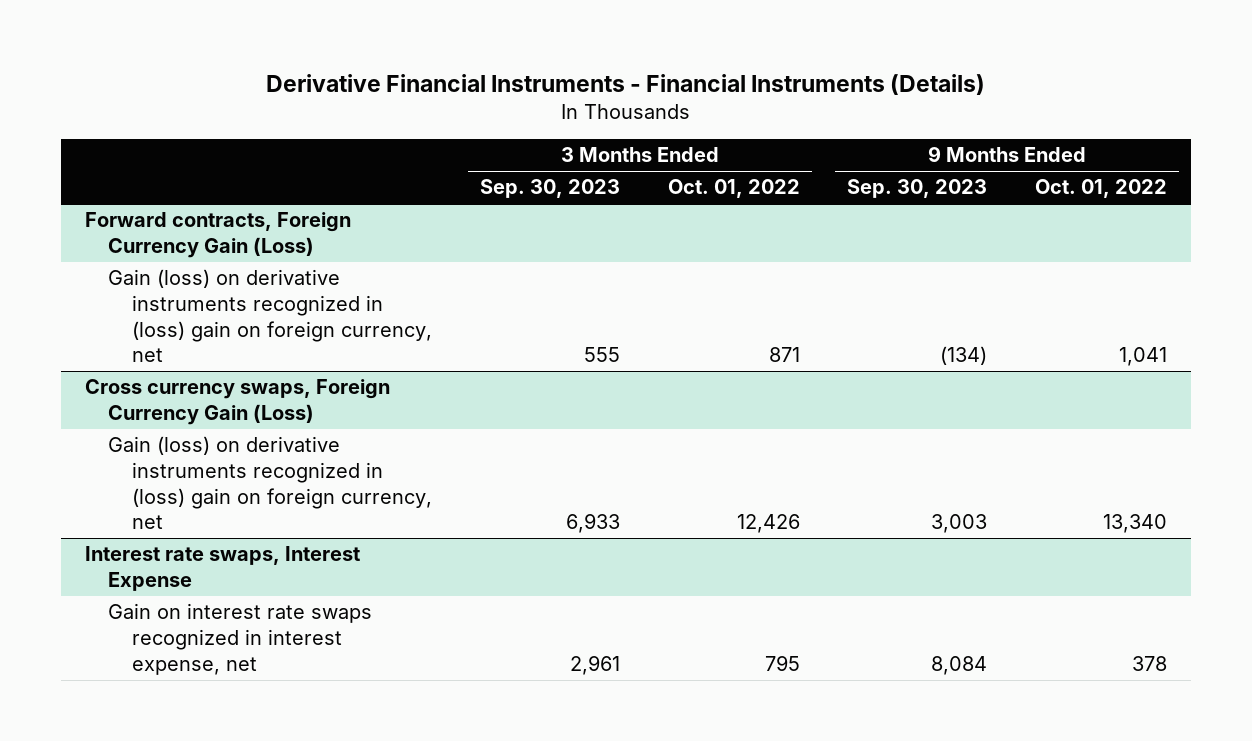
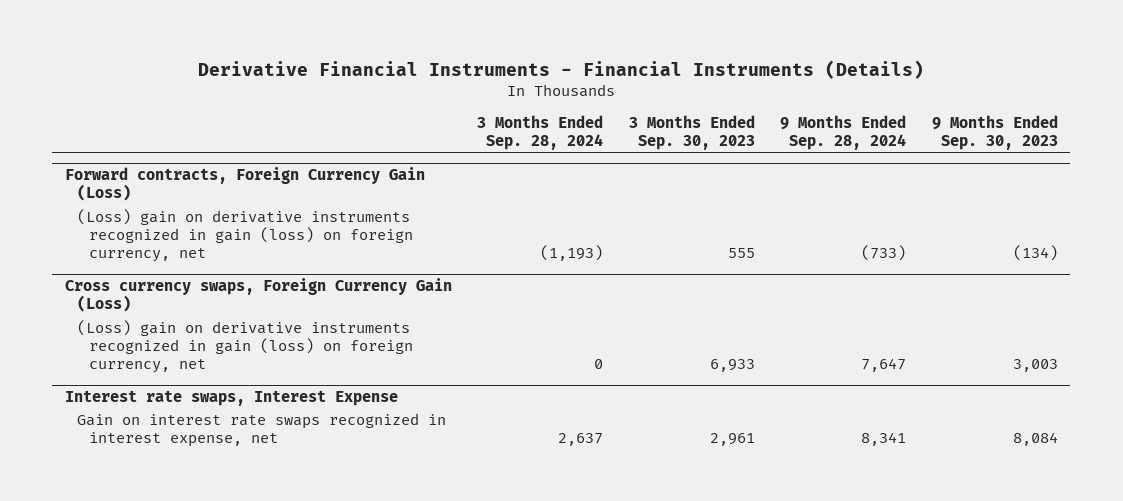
- | 3 Months Ended Sep. 30, 2023 | 3 Months Ended Oct. 01, 2022 | 9 Months Ended Sep. 30, 2023 | 9 Months Ended Oct. 01, 2022
+ | 3 Months Ended Sep. 28, 2024 | 3 Months Ended Sep. 30, 2023 | 9 Months Ended Sep. 28, 2024 | 9 Months Ended Sep. 30, 2023
@ Forward contracts, Foreign Currency Gain (Loss)
- Gain (loss) on derivative instruments recognized in (loss) gain on foreign currency, net | 555 | 871 | (134) | 1,041
+ (Loss) gain on derivative instruments recognized in gain (loss) on foreign currency, net | (1,193) | 555 | (733) | (134)
@ Cross currency swaps, Foreign Currency Gain (Loss)
- Gain (loss) on derivative instruments recognized in (loss) gain on foreign currency, net | 6,933 | 12,426 | 3,003 | 13,340
+ (Loss) gain on derivative instruments recognized in gain (loss) on foreign currency, net | 0 | 6,933 | 7,647 | 3,003

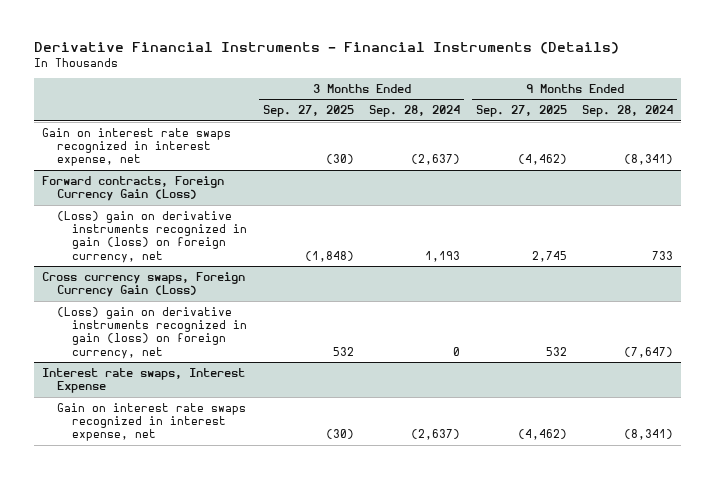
- | 3 Months Ended Sep. 28, 2024 | 3 Months Ended Sep. 30, 2023 | 9 Months Ended Sep. 28, 2024 | 9 Months Ended Sep. 30, 2023
+ | 3 Months Ended Sep. 27, 2025 | 3 Months Ended Sep. 28, 2024 | 9 Months Ended Sep. 27, 2025 | 9 Months Ended Sep. 28, 2024
+ Gain on interest rate swaps recognized in interest expense, net | (30) | (2,637) | (4,462) | (8,341)
@ Forward contracts, Foreign Currency Gain (Loss)
- (Loss) gain on derivative instruments recognized in gain (loss) on foreign currency, net | (1,193) | 555 | (733) | (134)
+ (Loss) gain on derivative instruments recognized in gain (loss) on foreign currency, net | (1,848) | 1,193 | 2,745 | 733
@ Cross currency swaps, Foreign Currency Gain (Loss)
- (Loss) gain on derivative instruments recognized in gain (loss) on foreign currency, net | 0 | 6,933 | 7,647 | 3,003
+ (Loss) gain on derivative instruments recognized in gain (loss) on foreign currency, net | 532 | 0 | 532 | (7,647)
@ Interest rate swaps, Interest Expense
- Gain on interest rate swaps recognized in interest expense, net | 2,637 | 2,961 | 8,341 | 8,084
+ Gain on interest rate swaps recognized in interest expense, net | (30) | (2,637) | (4,462) | (8,341)

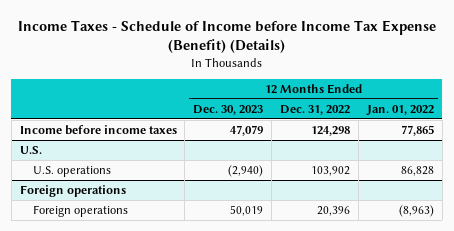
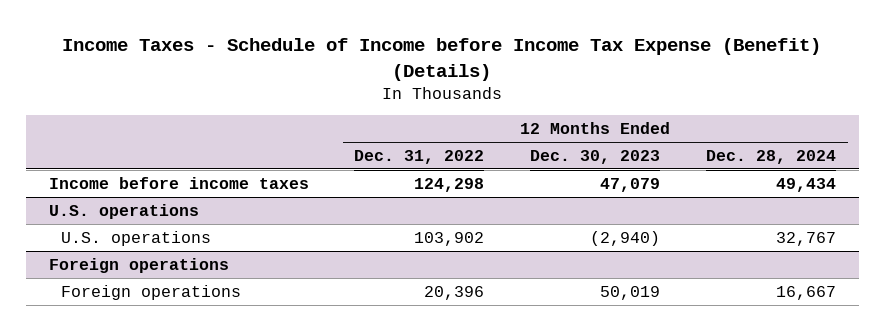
- | 12 Months Ended Dec. 30, 2023 | 12 Months Ended Dec. 31, 2022 | 12 Months Ended Jan. 01, 2022
+ | 12 Months Ended Dec. 31, 2022 | 12 Months Ended Dec. 30, 2023 | 12 Months Ended Dec. 28, 2024
- U.S.
+ U.S. operations

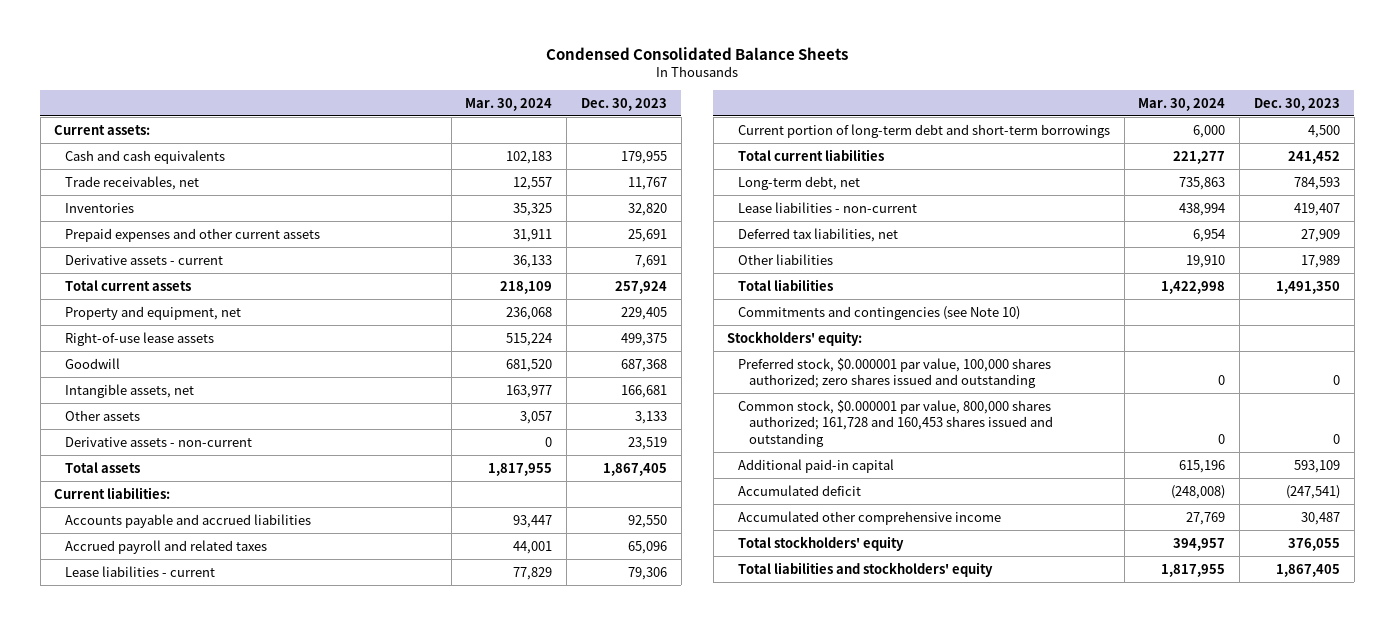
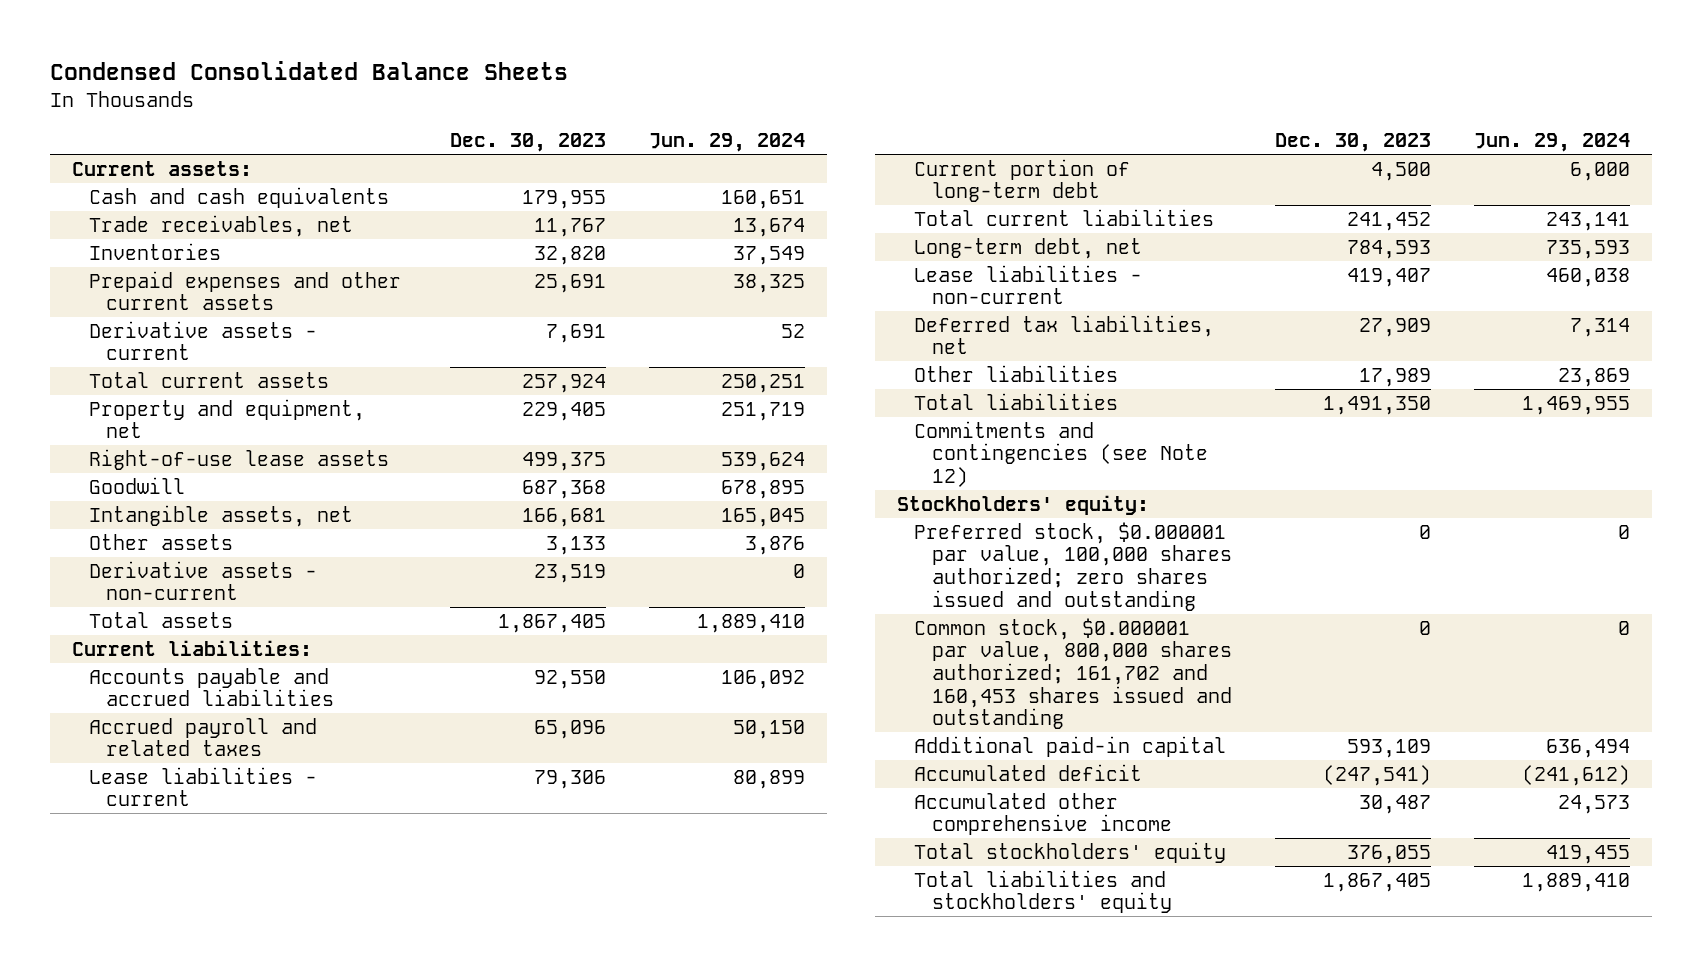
- | Mar. 30, 2024 | Dec. 30, 2023
+ | Dec. 30, 2023 | Jun. 29, 2024
- Current portion of long-term debt and short-term borrowings | 6,000 | 4,500
+ Current portion of long-term debt | 4,500 | 6,000
- Commitments and contingencies (see Note 10)
+ Commitments and contingencies (see Note 12)
- Common stock, $0.000001 par value, 800,000 shares authorized; 161,728 and 160,453 shares issued and outstanding | 0 | 0
+ Common stock, $0.000001 par value, 800,000 shares authorized; 161,702 and 160,453 shares issued and outstanding | 0 | 0

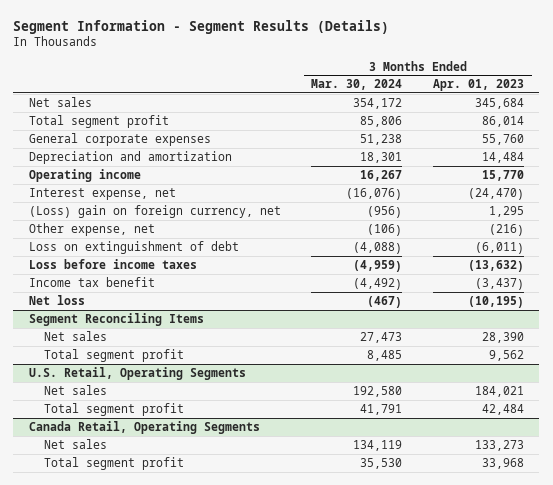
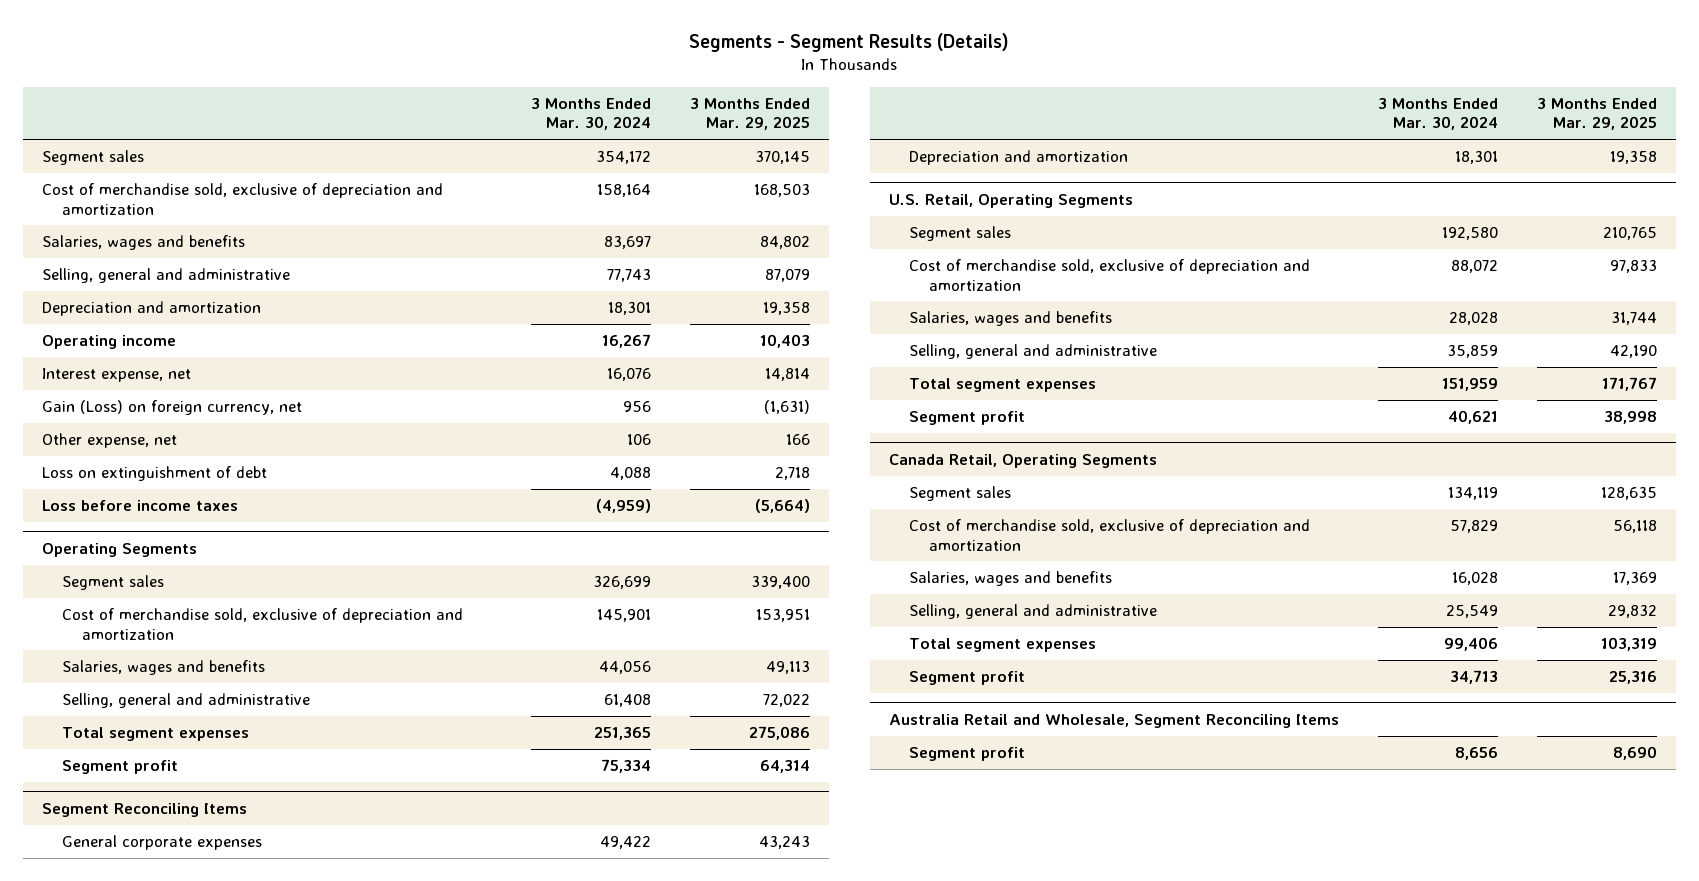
- Segment Information - Segment Results (Details)
+ Segments - Segment Results (Details)
- | 3 Months Ended Mar. 30, 2024 | 3 Months Ended Apr. 01, 2023
+ | 3 Months Ended Mar. 30, 2024 | 3 Months Ended Mar. 29, 2025
- Net sales | 354,172 | 345,684
- Total segment profit | 85,806 | 86,014
- General corporate expenses | 51,238 | 55,760
+ Segment sales | 354,172 | 370,145
+ Cost of merchandise sold, exclusive of depreciation and amortization | 158,164 | 168,503
+ Salaries, wages and benefits | 83,697 | 84,802
+ Selling, general and administrative | 77,743 | 87,079
- Interest expense, net | (16,076) | (24,470)
- (Loss) gain on foreign currency, net | (956) | 1,295
- Other expense, net | (106) | (216)
- Loss on extinguishment of debt | (4,088) | (6,011)
+ Interest expense, net | 16,076 | 14,814
+ Gain (Loss) on foreign currency, net | 956 | (1,631)
+ Other expense, net | 106 | 166
+ Loss on extinguishment of debt | 4,088 | 2,718
- Income tax benefit | (4,492) | (3,437)
- Net loss | (467) | (10,195)
+ Operating Segments
+ Segment sales | 326,699 | 339,400
+ Cost of merchandise sold, exclusive of depreciation and amortization | 145,901 | 153,951
+ Salaries, wages and benefits | 44,056 | 49,113
+ Selling, general and administrative | 61,408 | 72,022
+ Total segment expenses | 251,365 | 275,086
+ Segment profit | 75,334 | 64,314
@ Segment Reconciling Items
- Net sales | 27,473 | 28,390
- Total segment profit | 8,485 | 9,562
+ General corporate expenses | 49,422 | 43,243
+ Depreciation and amortization | 18,301 | 19,358
@ U.S. Retail, Operating Segments
- Net sales | 192,580 | 184,021
- Total segment profit | 41,791 | 42,484
+ Segment sales | 192,580 | 210,765
+ Cost of merchandise sold, exclusive of depreciation and amortization | 88,072 | 97,833
+ Salaries, wages and benefits | 28,028 | 31,744
+ Selling, general and administrative | 35,859 | 42,190
+ Total segment expenses | 151,959 | 171,767
+ Segment profit | 40,621 | 38,998
@ Canada Retail, Operating Segments
- Net sales | 134,119 | 133,273
- Total segment profit | 35,530 | 33,968
+ Segment sales | 134,119 | 128,635
+ Cost of merchandise sold, exclusive of depreciation and amortization | 57,829 | 56,118
+ Salaries, wages and benefits | 16,028 | 17,369
+ Selling, general and administrative | 25,549 | 29,832
+ Total segment expenses | 99,406 | 103,319
+ Segment profit | 34,713 | 25,316
+ Australia Retail and Wholesale, Segment Reconciling Items
+ Segment profit | 8,656 | 8,690

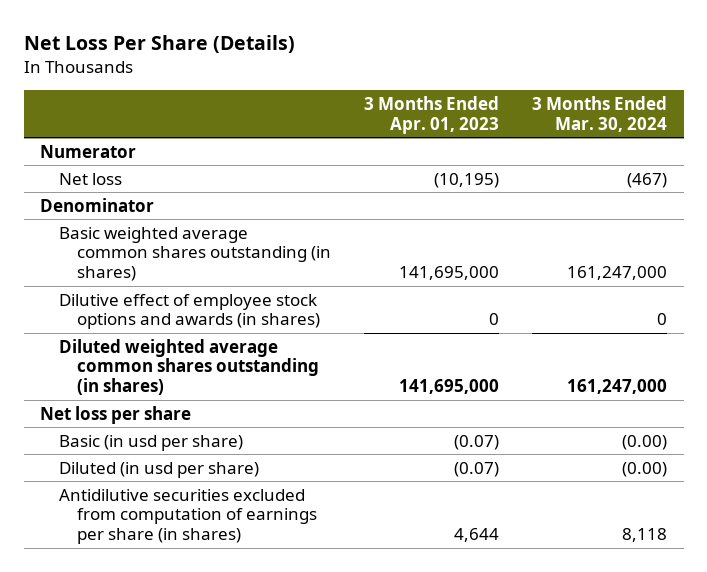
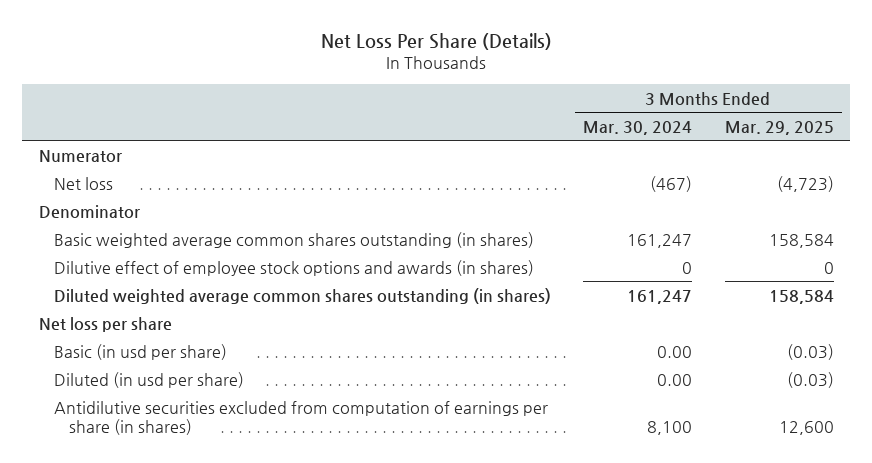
- | 3 Months Ended Apr. 01, 2023 | 3 Months Ended Mar. 30, 2024
+ | 3 Months Ended Mar. 30, 2024 | 3 Months Ended Mar. 29, 2025
- Basic weighted average common shares outstanding (in shares) | 141,695,000 | 161,247,000
+ Basic weighted average common shares outstanding (in shares) | 161,247 | 158,584
- Diluted weighted average common shares outstanding (in shares) | 141,695,000 | 161,247,000
+ Diluted weighted average common shares outstanding (in shares) | 161,247 | 158,584
- Basic (in usd per share) | (0.07) | (0.00)
- Diluted (in usd per share) | (0.07) | (0.00)
- Antidilutive securities excluded from computation of earnings per share (in shares) | 4,644 | 8,118
+ Basic (in usd per share) | 0.00 | (0.03)
+ Diluted (in usd per share) | 0.00 | (0.03)
+ Antidilutive securities excluded from computation of earnings per share (in shares) | 8,100 | 12,600

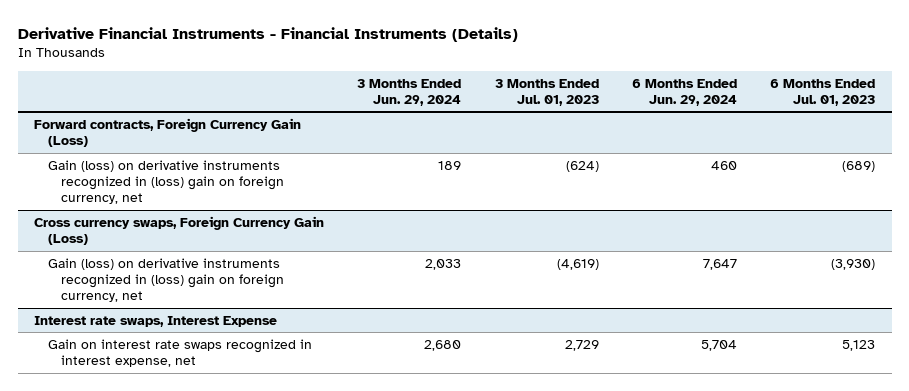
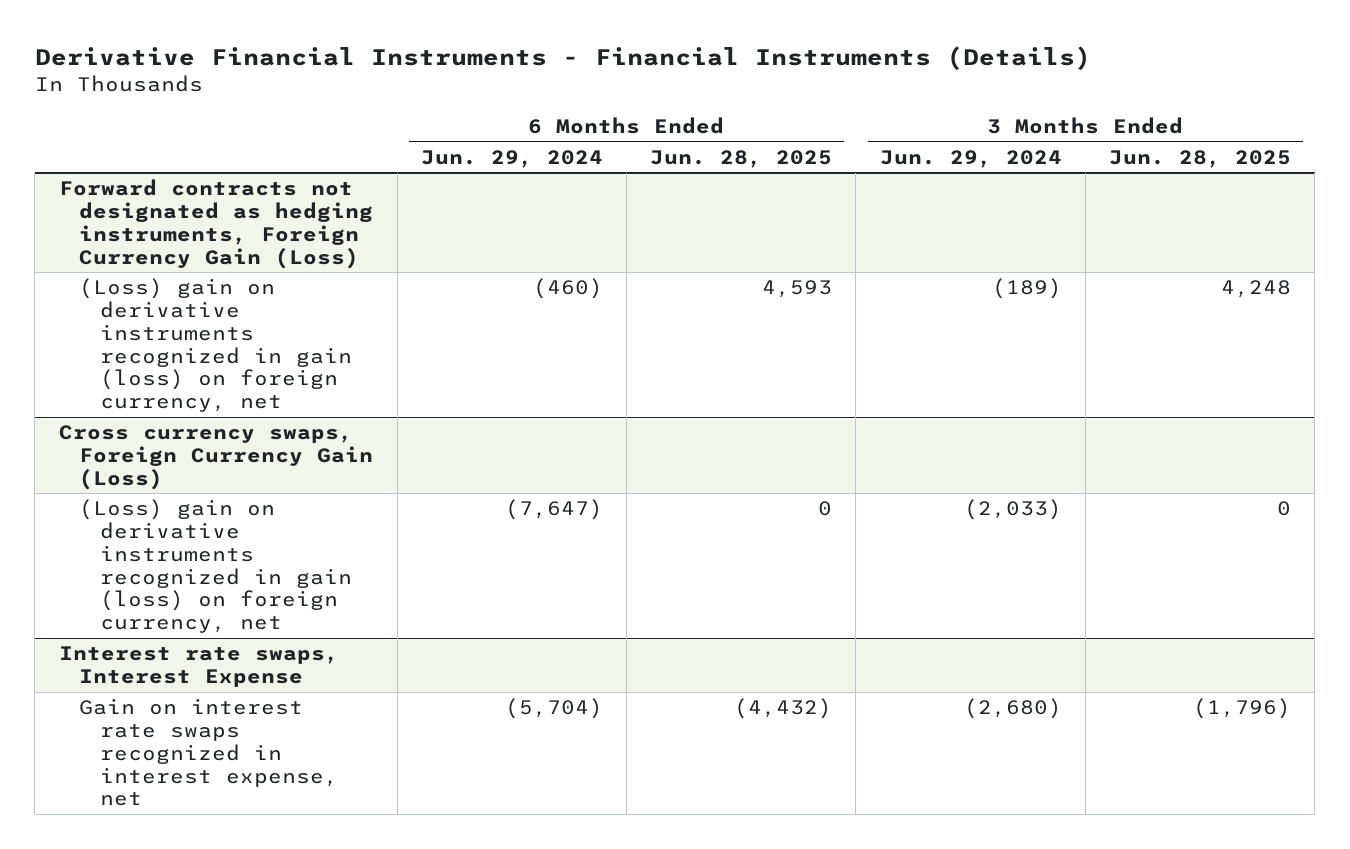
- | 3 Months Ended Jun. 29, 2024 | 3 Months Ended Jul. 01, 2023 | 6 Months Ended Jun. 29, 2024 | 6 Months Ended Jul. 01, 2023
+ | 6 Months Ended Jun. 29, 2024 | 6 Months Ended Jun. 28, 2025 | 3 Months Ended Jun. 29, 2024 | 3 Months Ended Jun. 28, 2025
- Forward contracts, Foreign Currency Gain (Loss)
- Gain (loss) on derivative instruments recognized in (loss) gain on foreign currency, net | 189 | (624) | 460 | (689)
+ Forward contracts not designated as hedging instruments, Foreign Currency Gain (Loss)
+ (Loss) gain on derivative instruments recognized in gain (loss) on foreign currency, net | (460) | 4,593 | (189) | 4,248
@ Cross currency swaps, Foreign Currency Gain (Loss)
- Gain (loss) on derivative instruments recognized in (loss) gain on foreign currency, net | 2,033 | (4,619) | 7,647 | (3,930)
+ (Loss) gain on derivative instruments recognized in gain (loss) on foreign currency, net | (7,647) | 0 | (2,033) | 0
@ Interest rate swaps, Interest Expense
- Gain on interest rate swaps recognized in interest expense, net | 2,680 | 2,729 | 5,704 | 5,123
+ Gain on interest rate swaps recognized in interest expense, net | (5,704) | (4,432) | (2,680) | (1,796)

